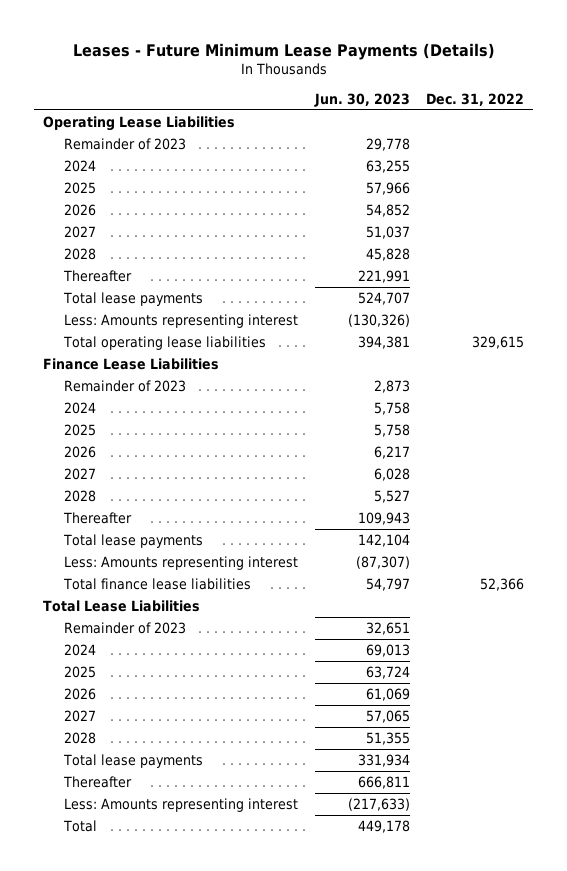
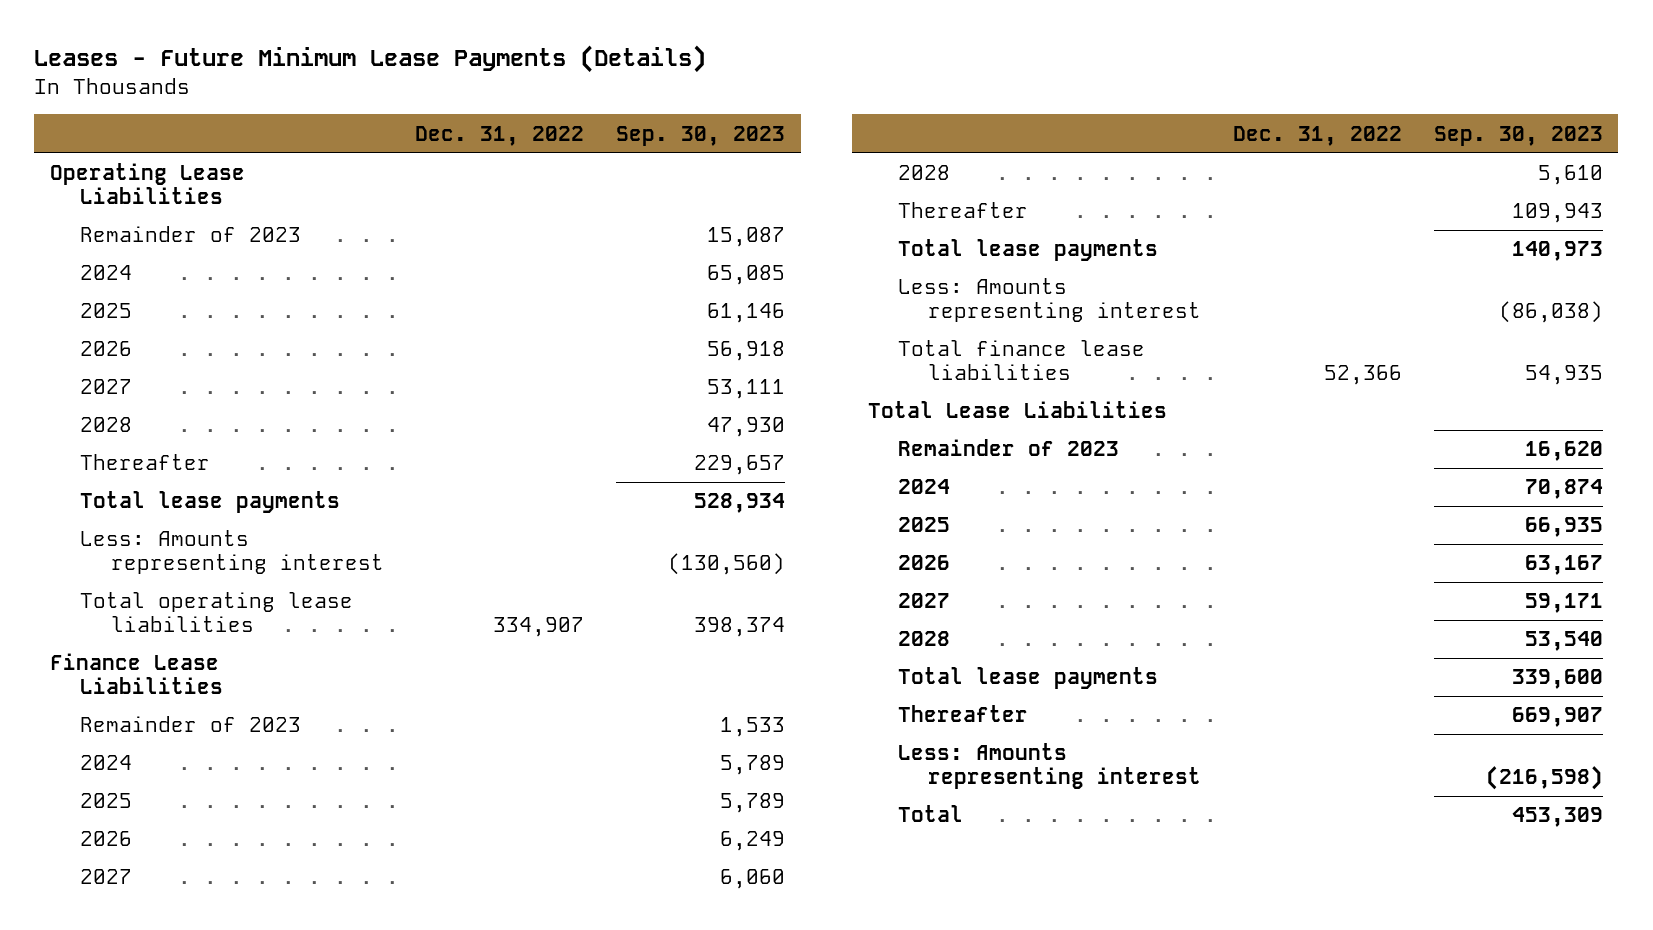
- | Jun. 30, 2023 | Dec. 31, 2022
+ | Dec. 31, 2022 | Sep. 30, 2023
- Total operating lease liabilities | 394,381 | 329,615
+ Total operating lease liabilities | 334,907 | 398,374

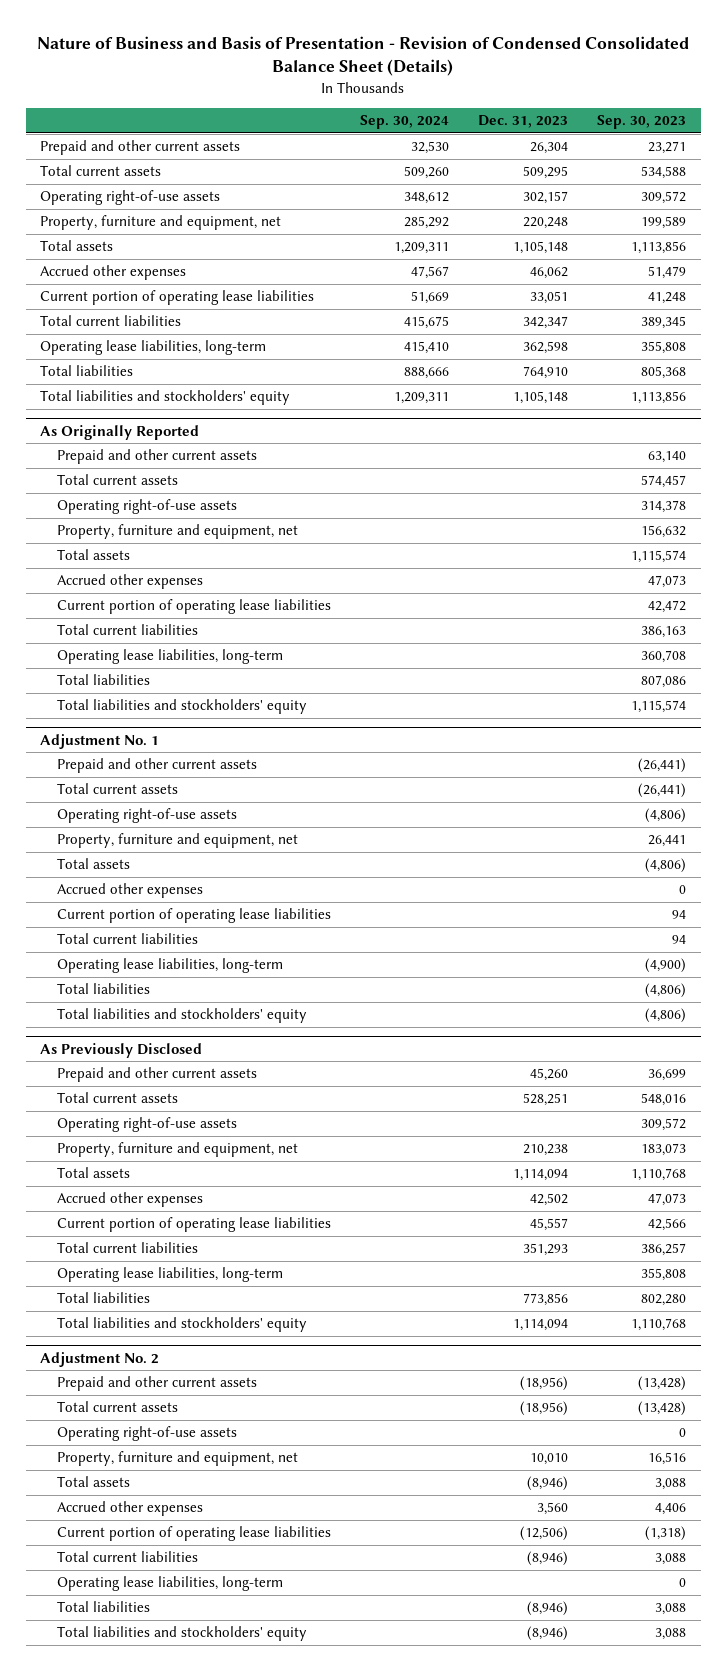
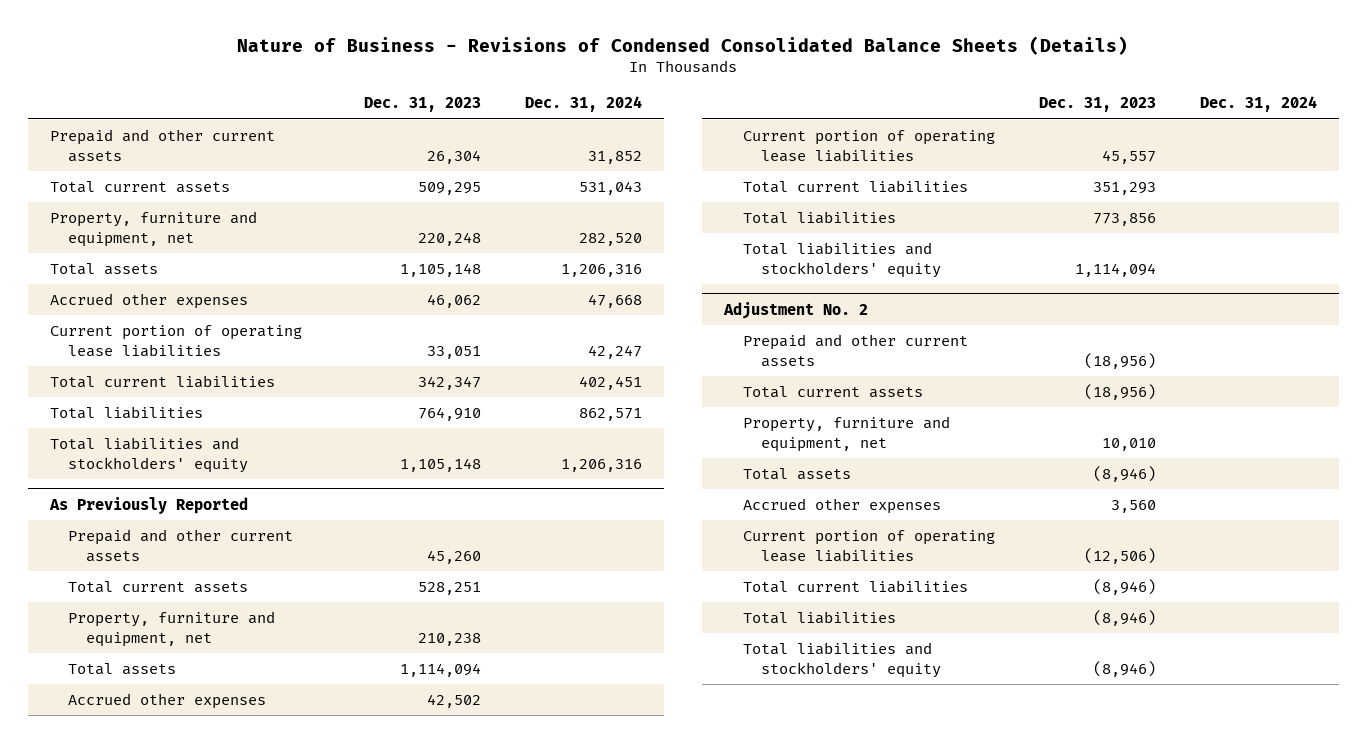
- Nature of Business and Basis of Presentation - Revision of Condensed Consolidated Balance Sheet (Details)
+ Nature of Business - Revisions of Condensed Consolidated Balance Sheets (Details)
- | Sep. 30, 2024 | Dec. 31, 2023 | Sep. 30, 2023
+ | Dec. 31, 2023 | Dec. 31, 2024
- Operating right-of-use assets | 348,612 | 302,157 | 309,572
- Operating lease liabilities, long-term | 415,410 | 362,598 | 355,808
- As Originally Reported
- Prepaid and other current assets | | | 63,140
- Total current assets | | | 574,457
- Operating right-of-use assets | | | 314,378
- Property, furniture and equipment, net | | | 156,632
- Total assets | | | 1,115,574
- Accrued other expenses | | | 47,073
- Current portion of operating lease liabilities | | | 42,472
- Total current liabilities | | | 386,163
- Operating lease liabilities, long-term | | | 360,708
- Total liabilities | | | 807,086
- Total liabilities and stockholders' equity | | | 1,115,574
- Adjustment No. 1
- Prepaid and other current assets | | | (26,441)
- Total current assets | | | (26,441)
- Operating right-of-use assets | | | (4,806)
- Property, furniture and equipment, net | | | 26,441
- Total assets | | | (4,806)
- Accrued other expenses | | | 0
- Current portion of operating lease liabilities | | | 94
- Total current liabilities | | | 94
- Operating lease liabilities, long-term | | | (4,900)
- Total liabilities | | | (4,806)
- Total liabilities and stockholders' equity | | | (4,806)
- As Previously Disclosed
+ As Previously Reported
- Operating right-of-use assets | | | 309,572
- Operating lease liabilities, long-term | | | 355,808
@ Adjustment No. 2
- Operating right-of-use assets | | | 0
- Operating lease liabilities, long-term | | | 0

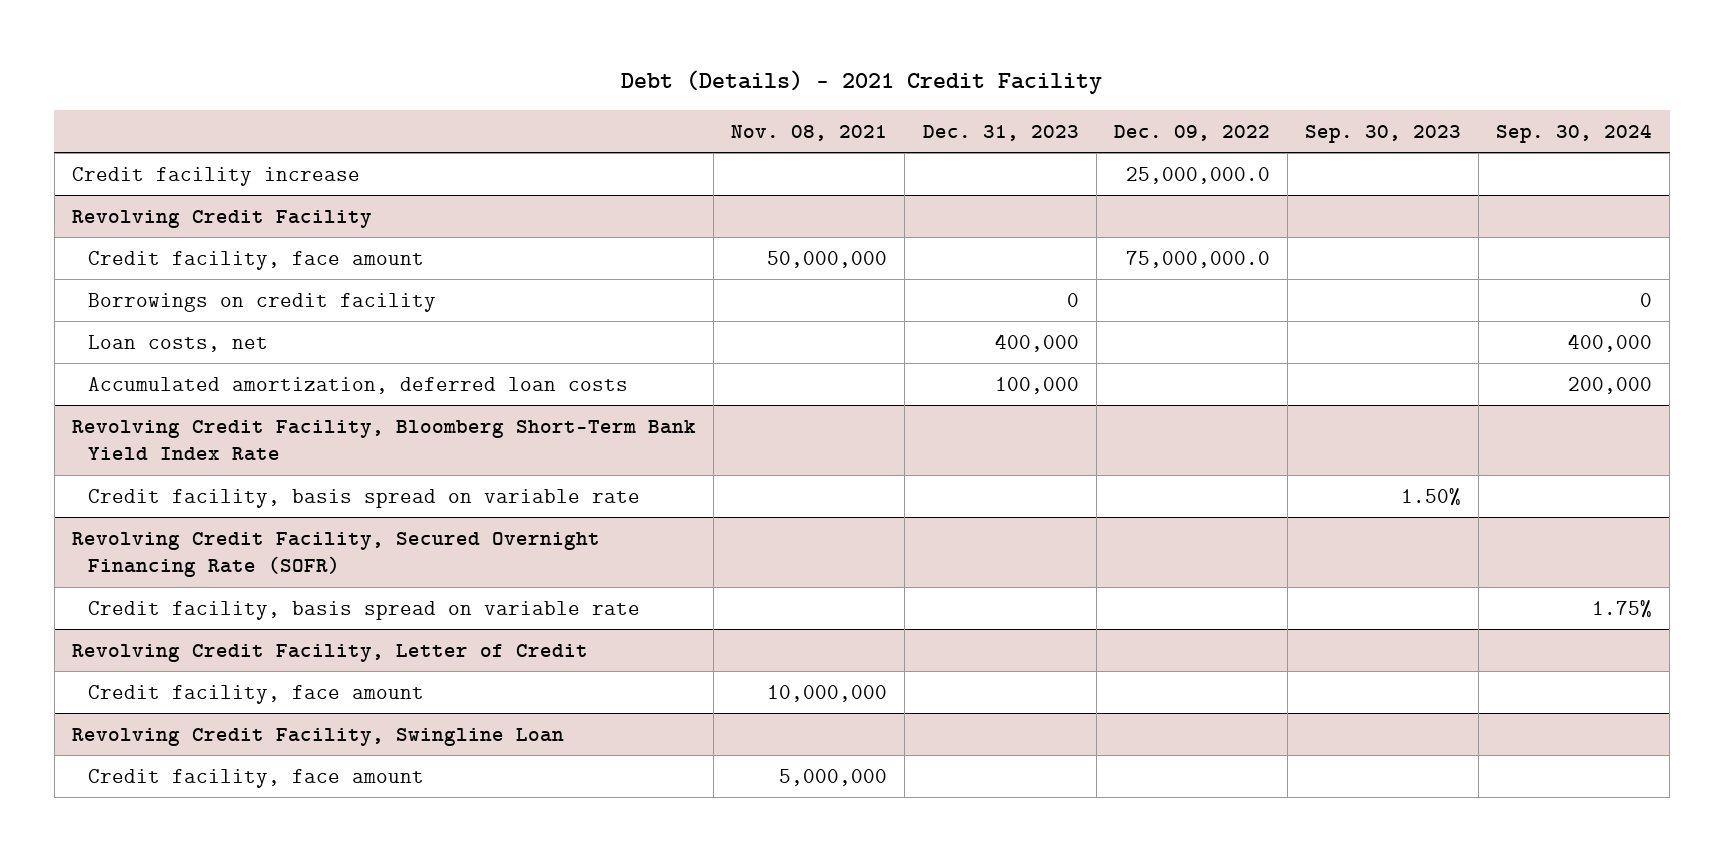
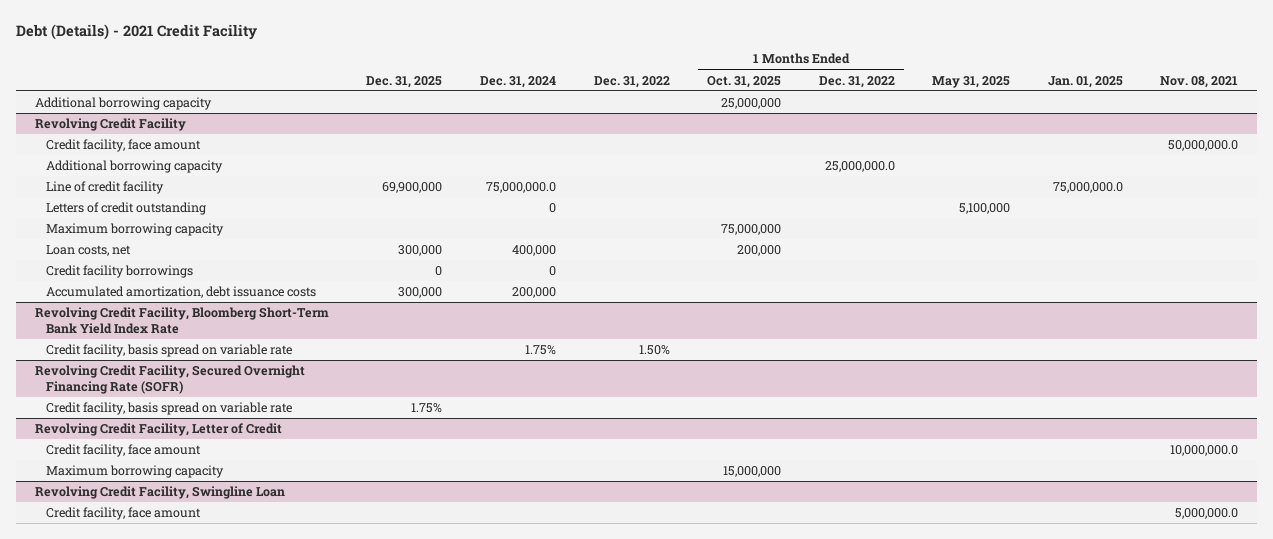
- | Nov. 08, 2021 | Dec. 31, 2023 | Dec. 09, 2022 | Sep. 30, 2023 | Sep. 30, 2024
+ | Dec. 31, 2025 | Dec. 31, 2024 | Dec. 31, 2022 | 1 Months Ended Oct. 31, 2025 | 1 Months Ended Dec. 31, 2022 | May 31, 2025 | Jan. 01, 2025 | Nov. 08, 2021
- Credit facility increase | | | 25,000,000.0 | |
+ Additional borrowing capacity | | | | 25,000,000 | | | |
@ Revolving Credit Facility
- Credit facility, face amount | 50,000,000 | | 75,000,000.0 | |
- Borrowings on credit facility | | 0 | | | 0
+ Credit facility, face amount | | | | | | | | 50,000,000.0
+ Additional borrowing capacity | | | | | 25,000,000.0 | | |
+ Line of credit facility | 69,900,000 | 75,000,000.0 | | | | | 75,000,000.0 |
+ Letters of credit outstanding | | 0 | | | | 5,100,000 | |
+ Maximum borrowing capacity | | | | 75,000,000 | | | |
- Accumulated amortization, deferred loan costs | | 100,000 | | | 200,000
+ Credit facility borrowings | 0 | 0 | | | | | |
+ Accumulated amortization, debt issuance costs | 300,000 | 200,000 | | | | | |
@ Revolving Credit Facility, Letter of Credit
- Credit facility, face amount | 10,000,000 | | | |
+ Credit facility, face amount | | | | | | | | 10,000,000.0
+ Maximum borrowing capacity | | | | 15,000,000 | | | |
@ Revolving Credit Facility, Swingline Loan
- Credit facility, face amount | 5,000,000 | | | |
+ Credit facility, face amount | | | | | | | | 5,000,000.0

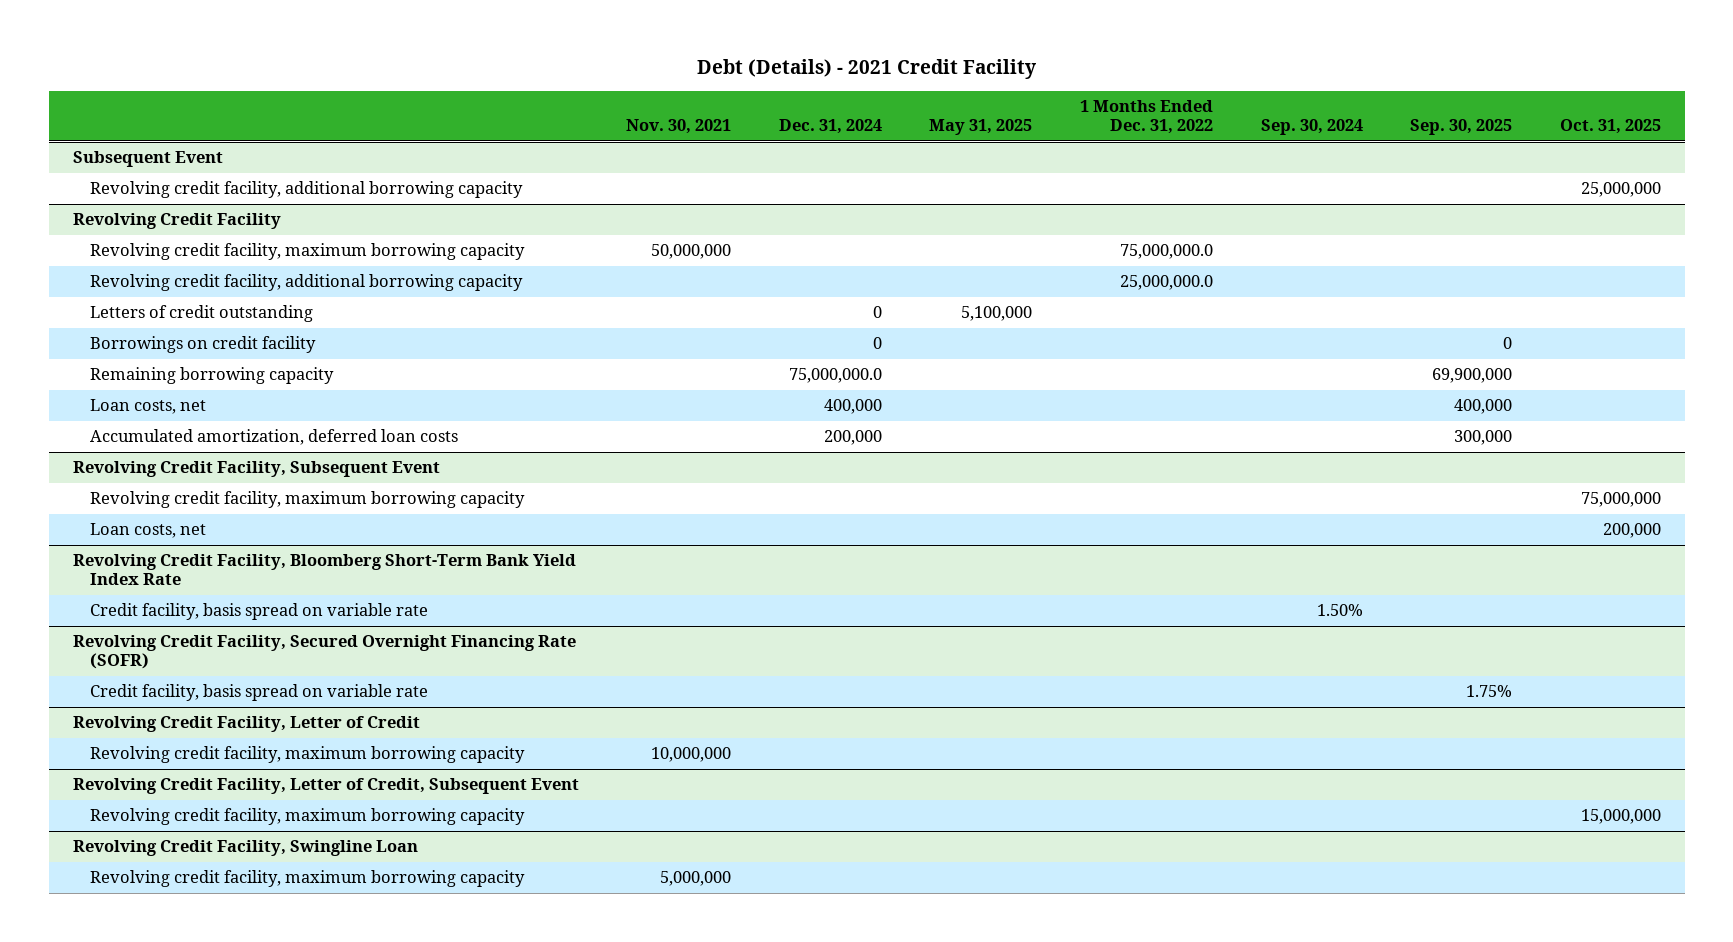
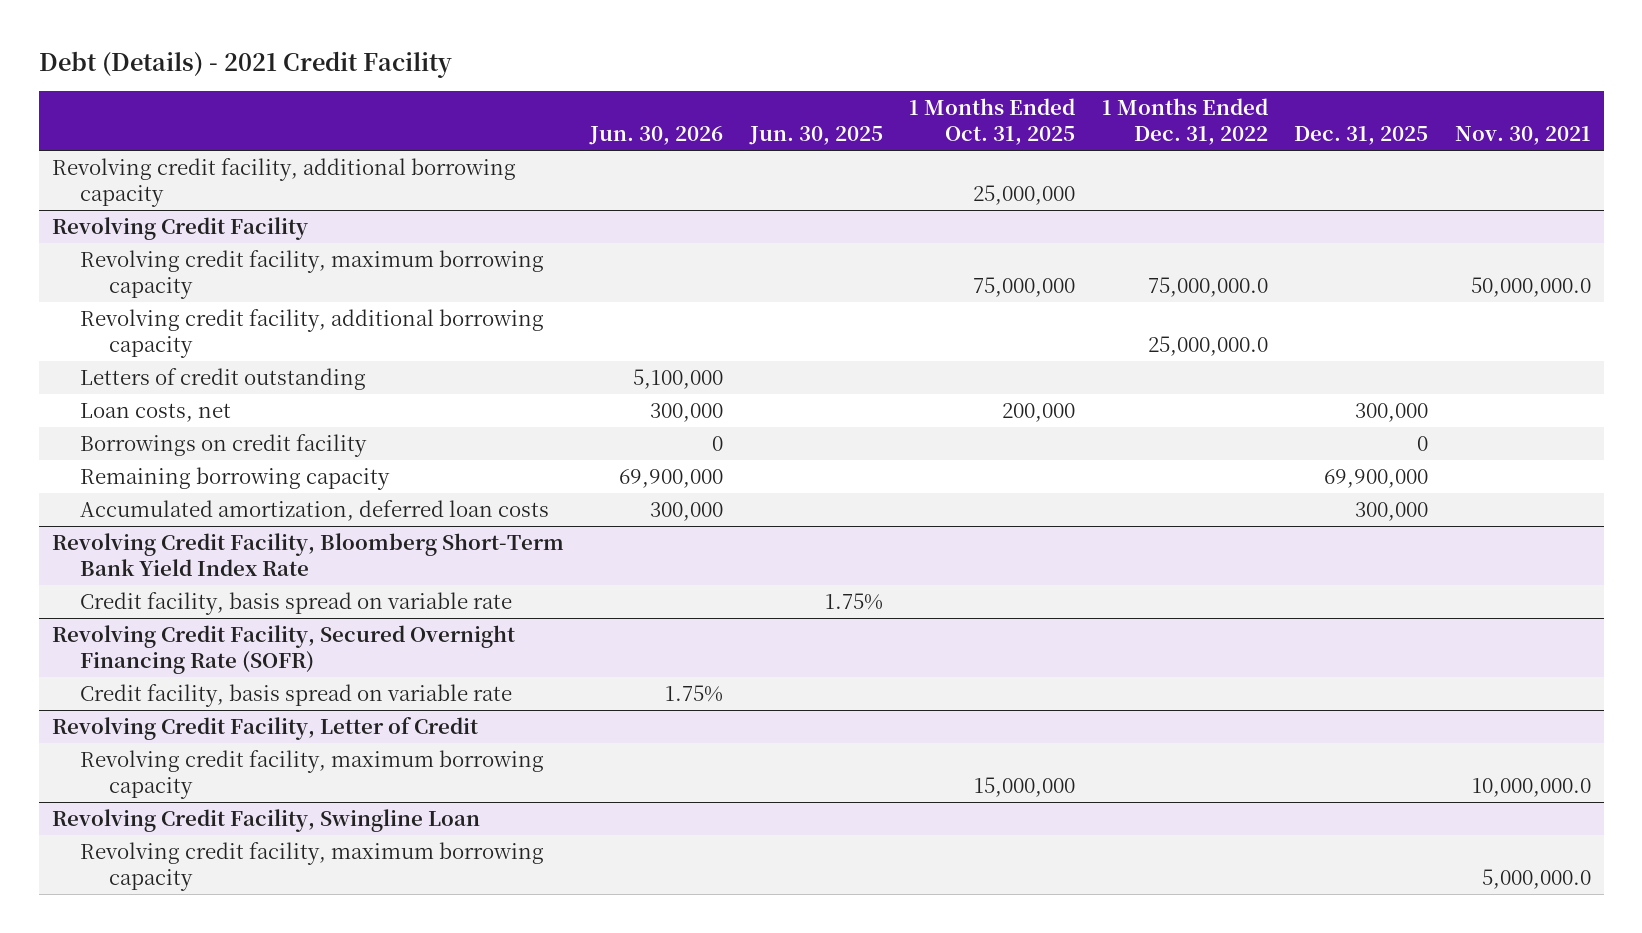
- | Nov. 30, 2021 | Dec. 31, 2024 | May 31, 2025 | 1 Months Ended Dec. 31, 2022 | Sep. 30, 2024 | Sep. 30, 2025 | Oct. 31, 2025
+ | Jun. 30, 2026 | Jun. 30, 2025 | 1 Months Ended Oct. 31, 2025 | 1 Months Ended Dec. 31, 2022 | Dec. 31, 2025 | Nov. 30, 2021
- Subsequent Event
- Revolving credit facility, additional borrowing capacity | | | | | | | 25,000,000
+ Revolving credit facility, additional borrowing capacity | | | 25,000,000 | | |
@ Revolving Credit Facility
- Revolving credit facility, maximum borrowing capacity | 50,000,000 | | | 75,000,000.0 | | |
+ Revolving credit facility, maximum borrowing capacity | | | 75,000,000 | 75,000,000.0 | | 50,000,000.0
moved up: Loan costs, net | 300,000 | | 200,000 | | 300,000 |
- Revolving Credit Facility, Subsequent Event
- Revolving credit facility, maximum borrowing capacity | | | | | | | 75,000,000
- Loan costs, net | | | | | | | 200,000
@ Revolving Credit Facility, Letter of Credit
- Revolving credit facility, maximum borrowing capacity | 10,000,000 | | | | | |
- Revolving Credit Facility, Letter of Credit, Subsequent Event
- Revolving credit facility, maximum borrowing capacity | | | | | | | 15,000,000
@ Revolving Credit Facility, Letter of Credit
+ Revolving credit facility, maximum borrowing capacity | | | 15,000,000 | | | 10,000,000.0
@ Revolving Credit Facility, Swingline Loan
- Revolving credit facility, maximum borrowing capacity | 5,000,000 | | | | | |
+ Revolving credit facility, maximum borrowing capacity | | | | | | 5,000,000.0

